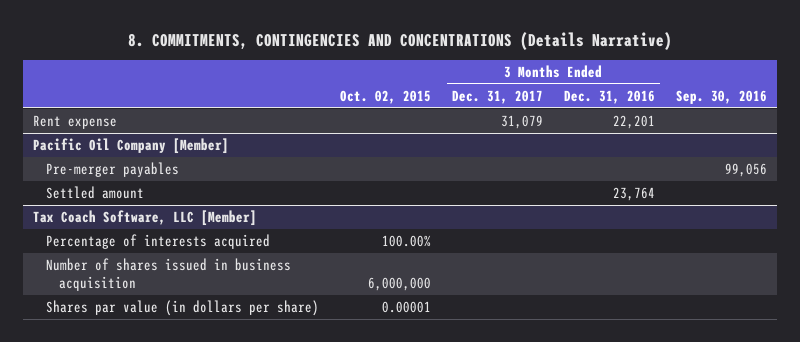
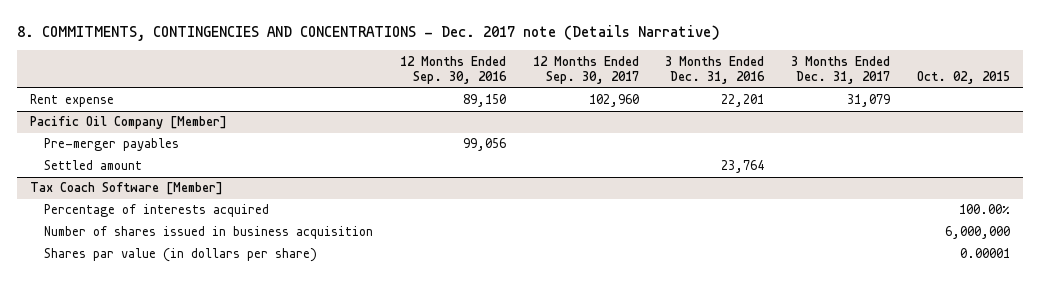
- 8. COMMITMENTS, CONTINGENCIES AND CONCENTRATIONS (Details Narrative)
+ 8. COMMITMENTS, CONTINGENCIES AND CONCENTRATIONS - Dec. 2017 note (Details Narrative)
- | Oct. 02, 2015 | 3 Months Ended Dec. 31, 2017 | 3 Months Ended Dec. 31, 2016 | Sep. 30, 2016
+ | 12 Months Ended Sep. 30, 2016 | 12 Months Ended Sep. 30, 2017 | 3 Months Ended Dec. 31, 2016 | 3 Months Ended Dec. 31, 2017 | Oct. 02, 2015
- Tax Coach Software, LLC [Member]
+ Tax Coach Software [Member]

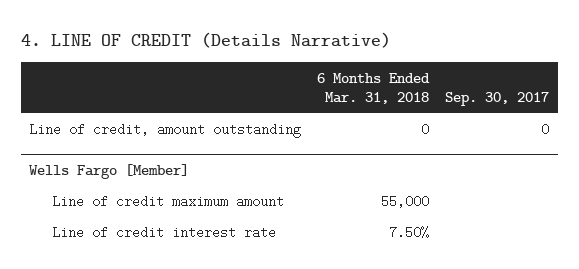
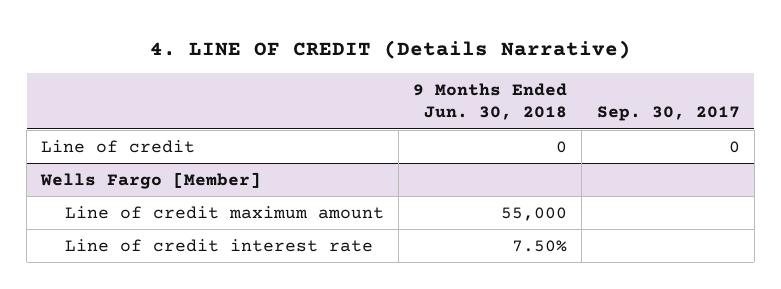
- | 6 Months Ended Mar. 31, 2018 | Sep. 30, 2017
+ | 9 Months Ended Jun. 30, 2018 | Sep. 30, 2017
- Line of credit, amount outstanding | 0 | 0
+ Line of credit | 0 | 0

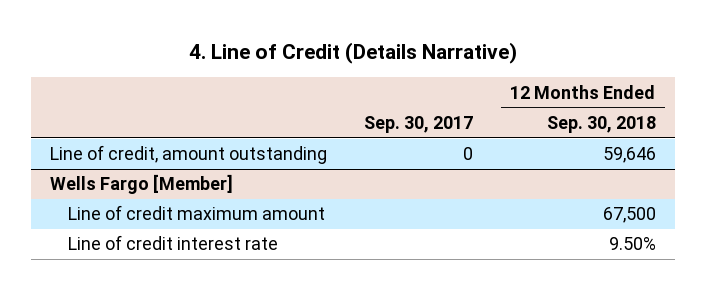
- 4. LINE OF CREDIT (Details Narrative)
+ 4. Line of Credit (Details Narrative)
- | 9 Months Ended Jun. 30, 2018 | Sep. 30, 2017
+ | Sep. 30, 2017 | 12 Months Ended Sep. 30, 2018
- Line of credit | 0 | 0
+ Line of credit, amount outstanding | 0 | 59,646

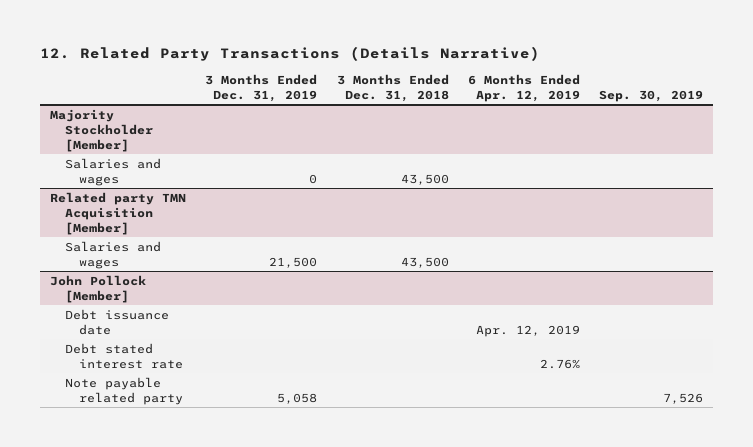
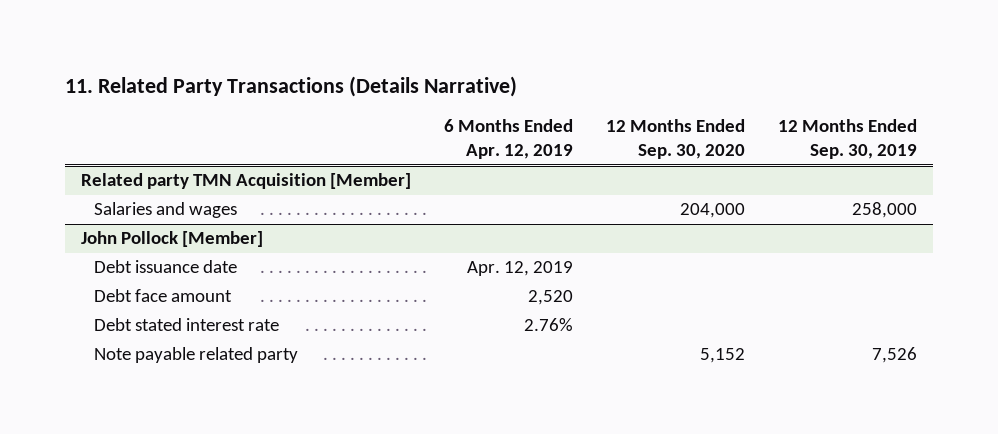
- 12. Related Party Transactions (Details Narrative)
+ 11. Related Party Transactions (Details Narrative)
- | 3 Months Ended Dec. 31, 2019 | 3 Months Ended Dec. 31, 2018 | 6 Months Ended Apr. 12, 2019 | Sep. 30, 2019
+ | 6 Months Ended Apr. 12, 2019 | 12 Months Ended Sep. 30, 2020 | 12 Months Ended Sep. 30, 2019
- Majority Stockholder [Member]
- Salaries and wages | 0 | 43,500 | |
@ John Pollock [Member]
+ Debt face amount | 2,520 | |

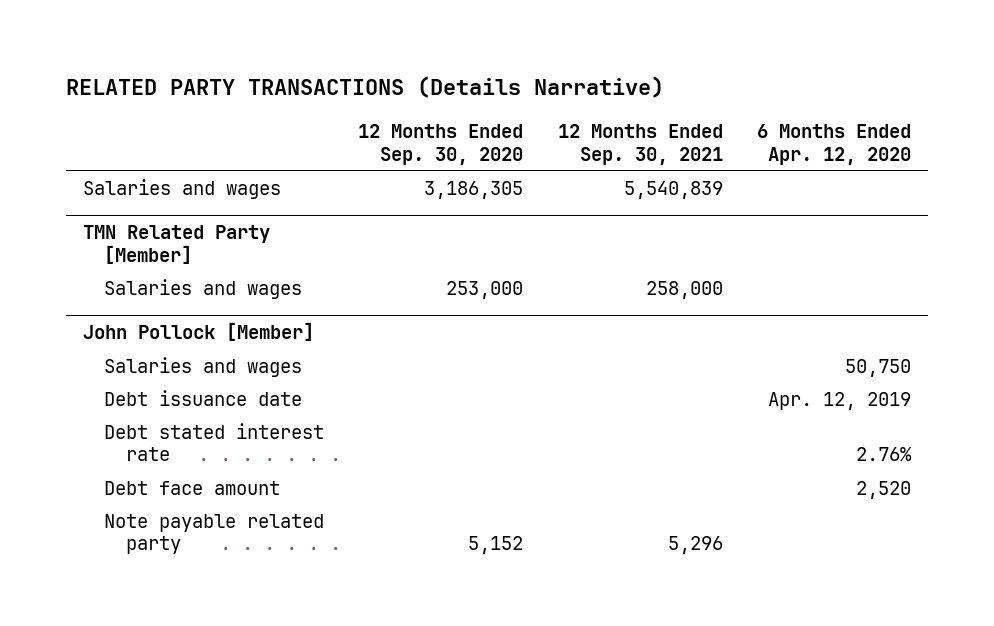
- 11. Related Party Transactions (Details Narrative)
+ RELATED PARTY TRANSACTIONS (Details Narrative)
- | 6 Months Ended Apr. 12, 2019 | 12 Months Ended Sep. 30, 2020 | 12 Months Ended Sep. 30, 2019
+ | 12 Months Ended Sep. 30, 2020 | 12 Months Ended Sep. 30, 2021 | 6 Months Ended Apr. 12, 2020
- Related party TMN Acquisition [Member]
- Salaries and wages | | 204,000 | 258,000
+ Salaries and wages | 3,186,305 | 5,540,839 |
+ TMN Related Party [Member]
+ Salaries and wages | 253,000 | 258,000 |
@ John Pollock [Member]
+ Salaries and wages | | | 50,750
moved down: Debt face amount | | | 2,520

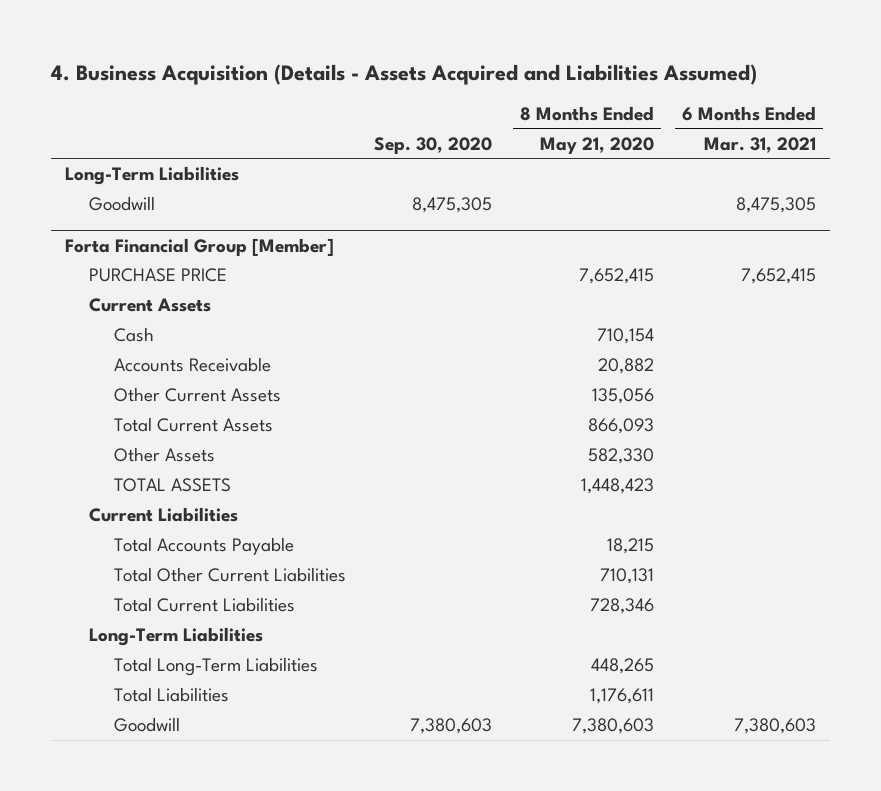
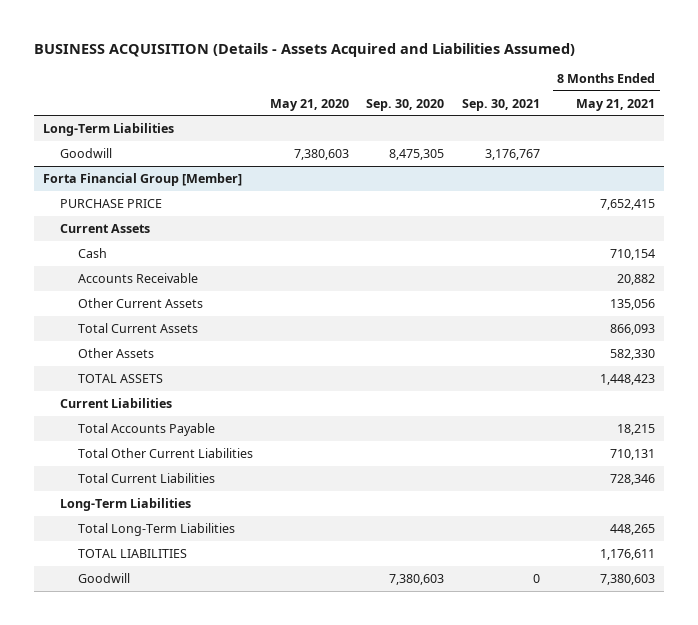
- 4. Business Acquisition (Details - Assets Acquired and Liabilities Assumed)
+ BUSINESS ACQUISITION (Details - Assets Acquired and Liabilities Assumed)
- | Sep. 30, 2020 | 8 Months Ended May 21, 2020 | 6 Months Ended Mar. 31, 2021
+ | May 21, 2020 | Sep. 30, 2020 | Sep. 30, 2021 | 8 Months Ended May 21, 2021
@ Forta Financial Group [Member]
- Total Liabilities | | 1,176,611 |
+ TOTAL LIABILITIES | | | | 1,176,611

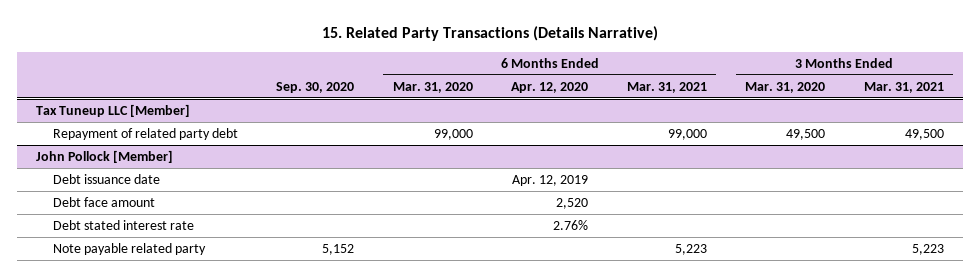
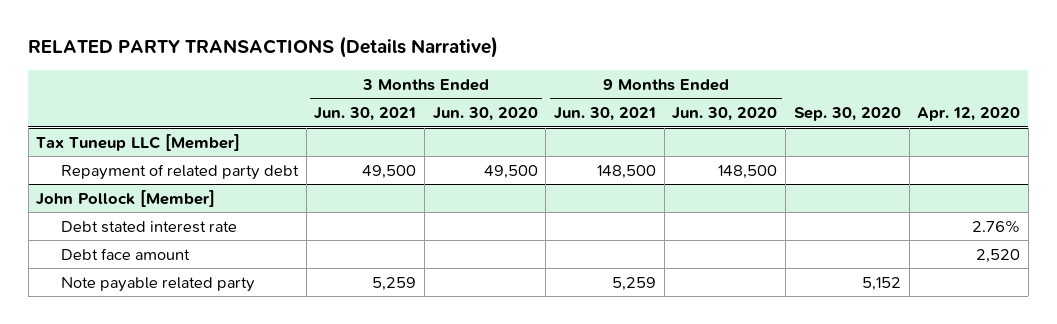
- 15. Related Party Transactions (Details Narrative)
+ RELATED PARTY TRANSACTIONS (Details Narrative)
- | Sep. 30, 2020 | 6 Months Ended Mar. 31, 2020 | 6 Months Ended Apr. 12, 2020 | 6 Months Ended Mar. 31, 2021 | 3 Months Ended Mar. 31, 2020 | 3 Months Ended Mar. 31, 2021
+ | 3 Months Ended Jun. 30, 2021 | 3 Months Ended Jun. 30, 2020 | 9 Months Ended Jun. 30, 2021 | 9 Months Ended Jun. 30, 2020 | Sep. 30, 2020 | Apr. 12, 2020
@ John Pollock [Member]
- Debt issuance date | | | Apr. 12, 2019 | | |
moved down: Debt face amount | | | | | | 2,520

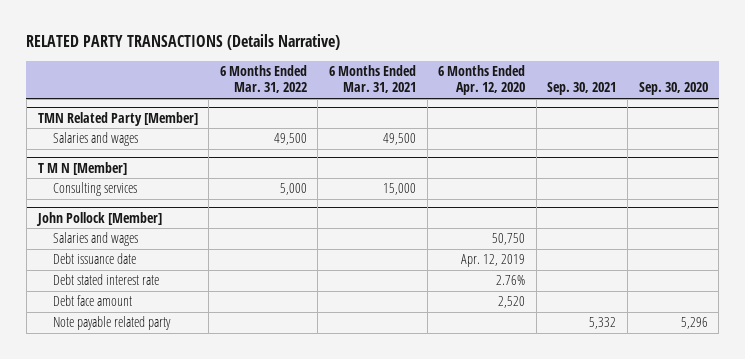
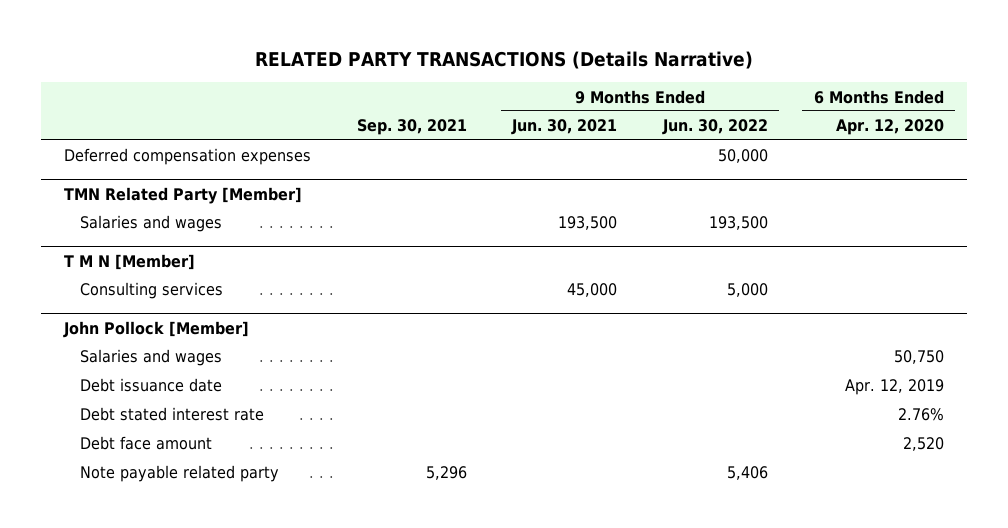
- | 6 Months Ended Mar. 31, 2022 | 6 Months Ended Mar. 31, 2021 | 6 Months Ended Apr. 12, 2020 | Sep. 30, 2021 | Sep. 30, 2020
+ | Sep. 30, 2021 | 9 Months Ended Jun. 30, 2021 | 9 Months Ended Jun. 30, 2022 | 6 Months Ended Apr. 12, 2020
+ Deferred compensation expenses | | | 50,000 |
@ John Pollock [Member]
- Note payable related party | | | | 5,332 | 5,296
+ Note payable related party | 5,296 | | 5,406 |

